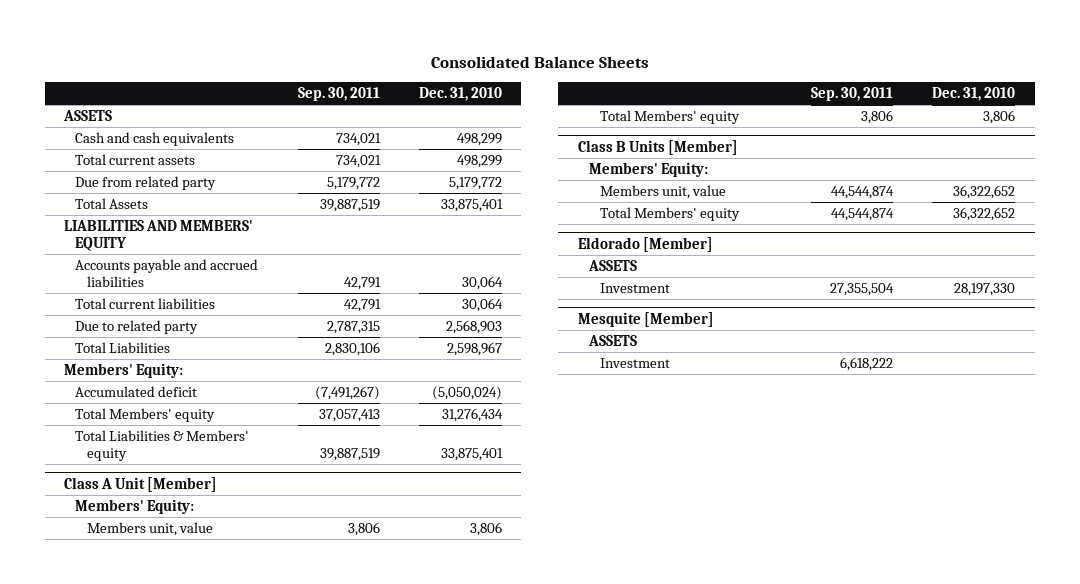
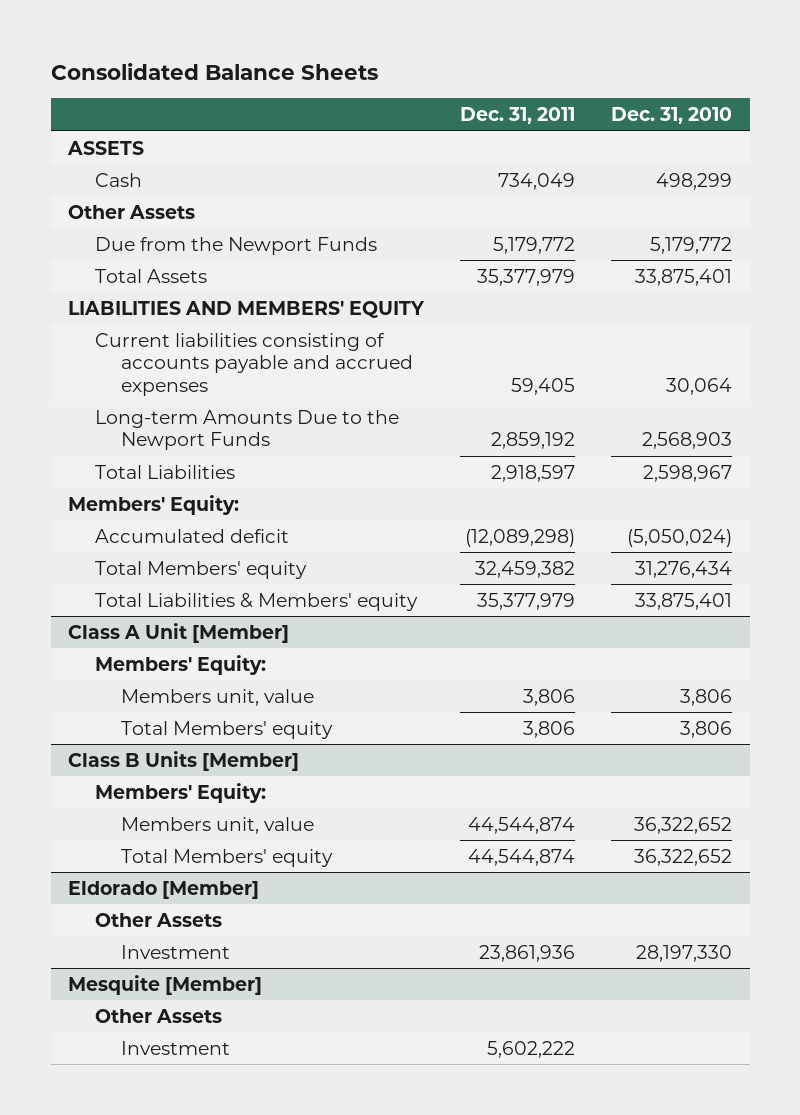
- | Sep. 30, 2011 | Dec. 31, 2010
+ | Dec. 31, 2011 | Dec. 31, 2010
- Cash and cash equivalents | 734,021 | 498,299
- Total current assets | 734,021 | 498,299
- Due from related party | 5,179,772 | 5,179,772
+ Cash | 734,049 | 498,299
+ Other Assets
+ Due from the Newport Funds | 5,179,772 | 5,179,772
- Accounts payable and accrued liabilities | 42,791 | 30,064
- Total current liabilities | 42,791 | 30,064
- Due to related party | 2,787,315 | 2,568,903
+ Current liabilities consisting of accounts payable and accrued expenses | 59,405 | 30,064
+ Long-term Amounts Due to the Newport Funds | 2,859,192 | 2,568,903
@ Eldorado [Member]
- ASSETS
+ Other Assets
@ Mesquite [Member]
- ASSETS
+ Other Assets

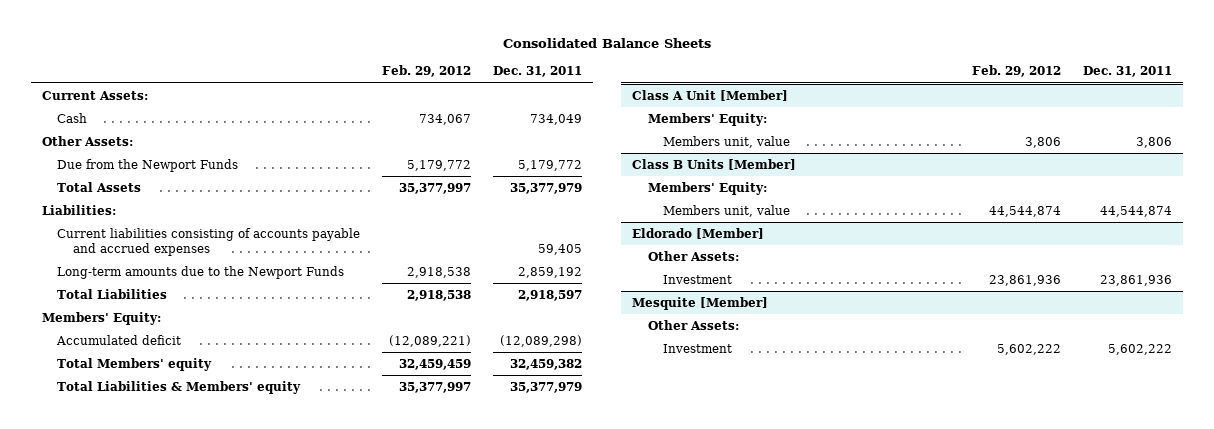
- | Dec. 31, 2011 | Dec. 31, 2010
+ | Feb. 29, 2012 | Dec. 31, 2011
- ASSETS
+ Current Assets:
- Other Assets
+ Other Assets:
- LIABILITIES AND MEMBERS' EQUITY
+ Liabilities:
- Long-term Amounts Due to the Newport Funds | 2,859,192 | 2,568,903
+ Long-term amounts due to the Newport Funds | 2,918,538 | 2,859,192
@ Class A Unit [Member]
- Total Members' equity | 3,806 | 3,806
@ Class B Units [Member]
- Total Members' equity | 44,544,874 | 36,322,652
@ Eldorado [Member]
- Other Assets
+ Other Assets:
@ Mesquite [Member]
- Other Assets
+ Other Assets:

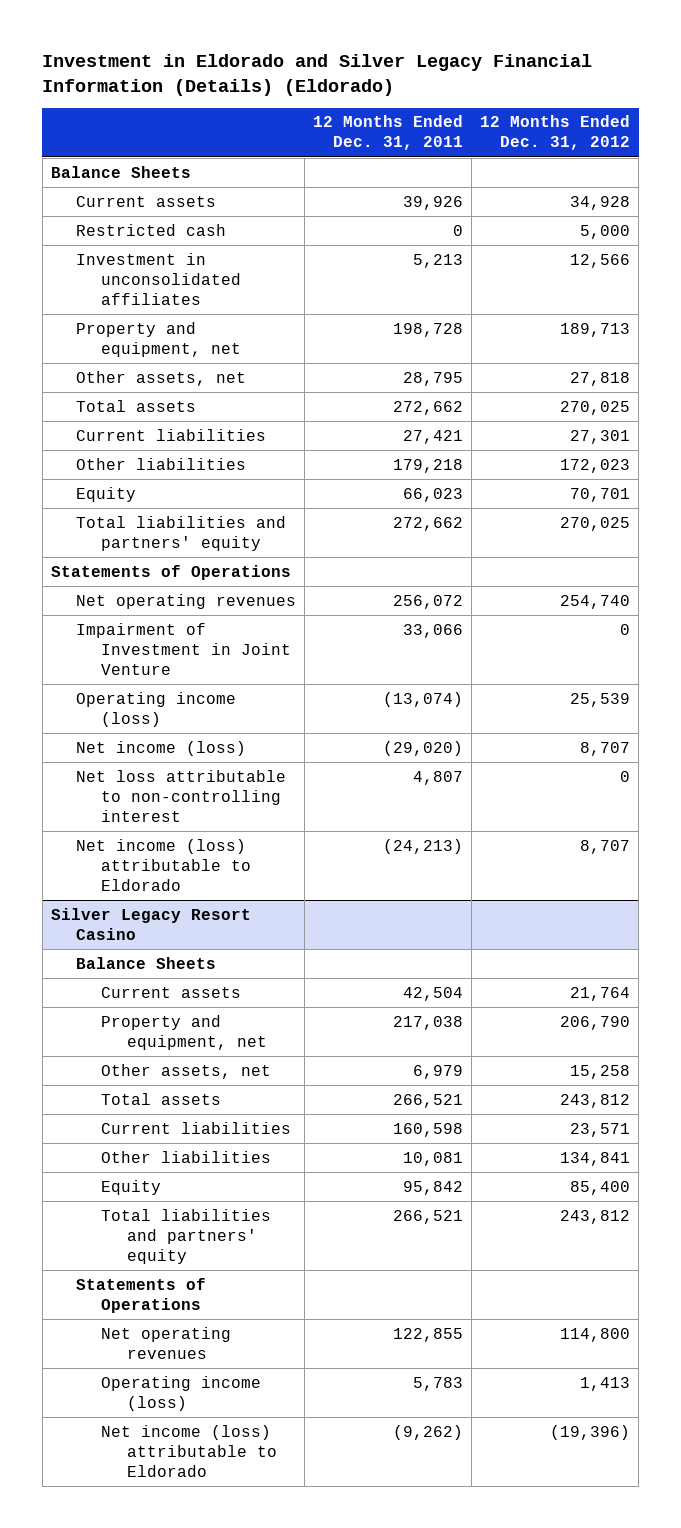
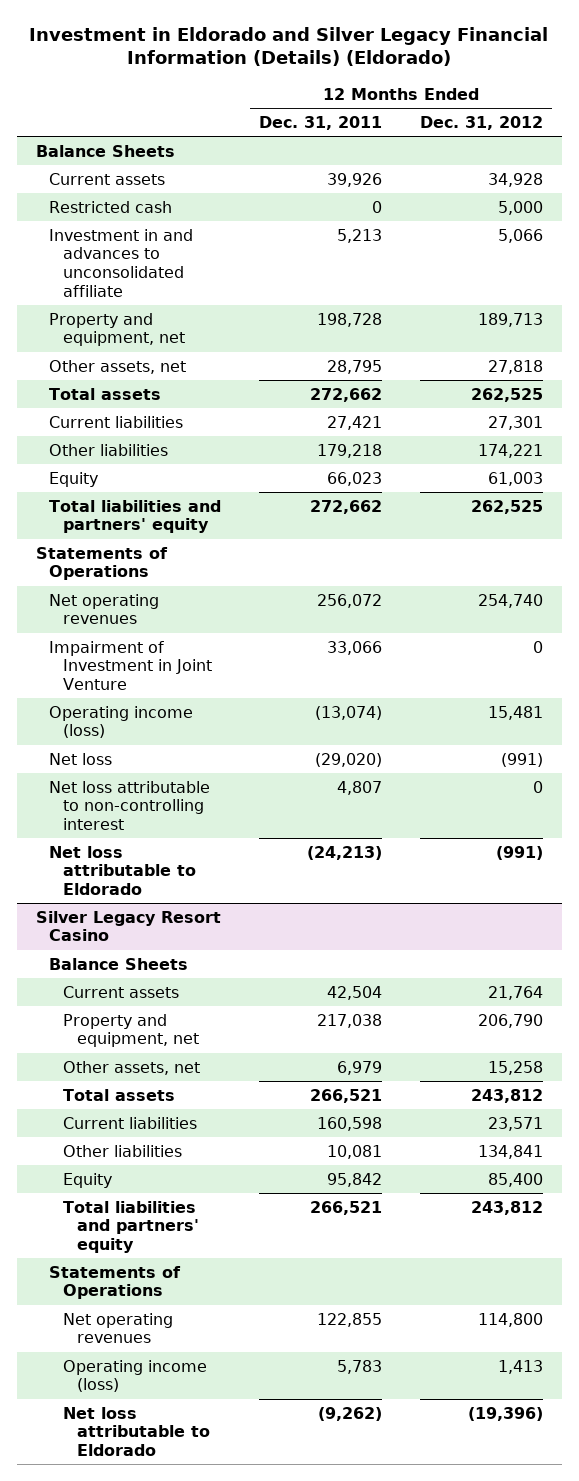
- Investment in unconsolidated affiliates | 5,213 | 12,566
+ Investment in and advances to unconsolidated affiliate | 5,213 | 5,066
- Total assets | 272,662 | 270,025
+ Total assets | 272,662 | 262,525
- Other liabilities | 179,218 | 172,023
- Equity | 66,023 | 70,701
- Total liabilities and partners' equity | 272,662 | 270,025
+ Other liabilities | 179,218 | 174,221
+ Equity | 66,023 | 61,003
+ Total liabilities and partners' equity | 272,662 | 262,525
- Operating income (loss) | (13,074) | 25,539
- Net income (loss) | (29,020) | 8,707
+ Operating income (loss) | (13,074) | 15,481
+ Net loss | (29,020) | (991)
- Net income (loss) attributable to Eldorado | (24,213) | 8,707
+ Net loss attributable to Eldorado | (24,213) | (991)
@ Silver Legacy Resort Casino
- Net income (loss) attributable to Eldorado | (9,262) | (19,396)
+ Net loss attributable to Eldorado | (9,262) | (19,396)

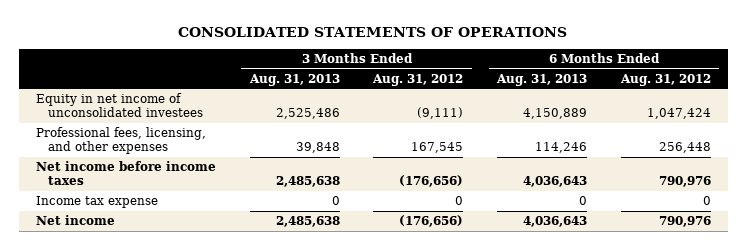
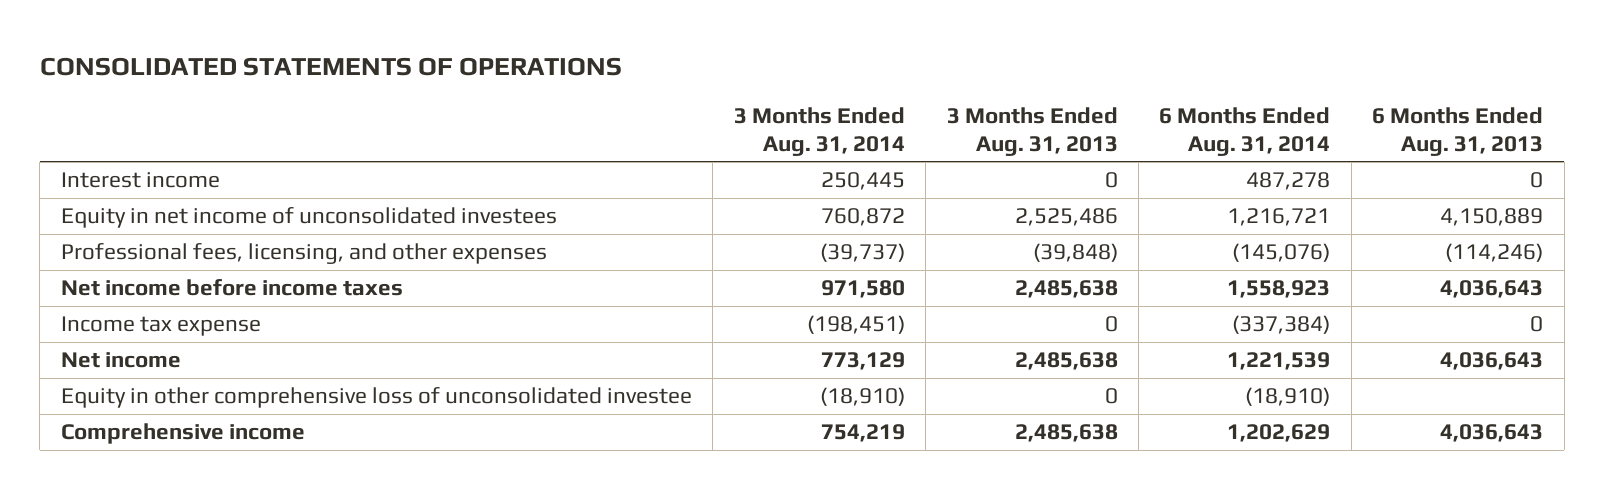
- | 3 Months Ended Aug. 31, 2013 | 3 Months Ended Aug. 31, 2012 | 6 Months Ended Aug. 31, 2013 | 6 Months Ended Aug. 31, 2012
+ | 3 Months Ended Aug. 31, 2014 | 3 Months Ended Aug. 31, 2013 | 6 Months Ended Aug. 31, 2014 | 6 Months Ended Aug. 31, 2013
+ Interest income | 250,445 | 0 | 487,278 | 0
- Professional fees, licensing, and other expenses | 39,848 | 167,545 | 114,246 | 256,448
+ Professional fees, licensing, and other expenses | (39,737) | (39,848) | (145,076) | (114,246)
+ Equity in other comprehensive loss of unconsolidated investee | (18,910) | 0 | (18,910) |
+ Comprehensive income | 754,219 | 2,485,638 | 1,202,629 | 4,036,643

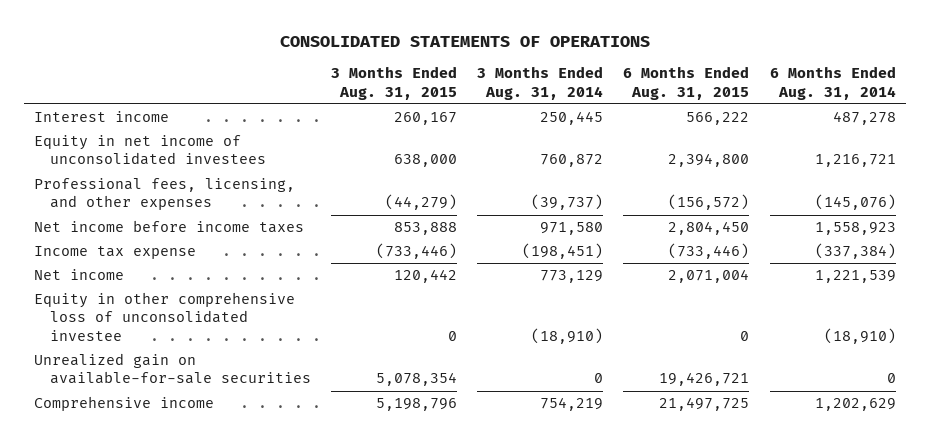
- | 3 Months Ended Aug. 31, 2014 | 3 Months Ended Aug. 31, 2013 | 6 Months Ended Aug. 31, 2014 | 6 Months Ended Aug. 31, 2013
+ | 3 Months Ended Aug. 31, 2015 | 3 Months Ended Aug. 31, 2014 | 6 Months Ended Aug. 31, 2015 | 6 Months Ended Aug. 31, 2014
+ Unrealized gain on available-for-sale securities | 5,078,354 | 0 | 19,426,721 | 0

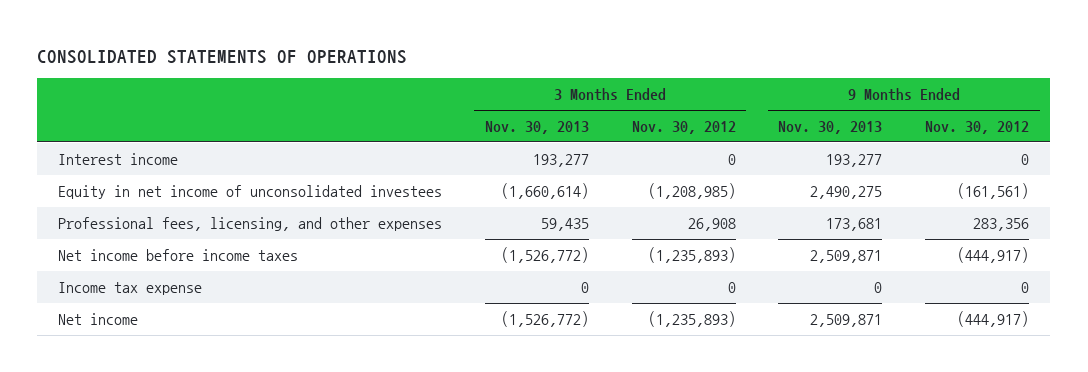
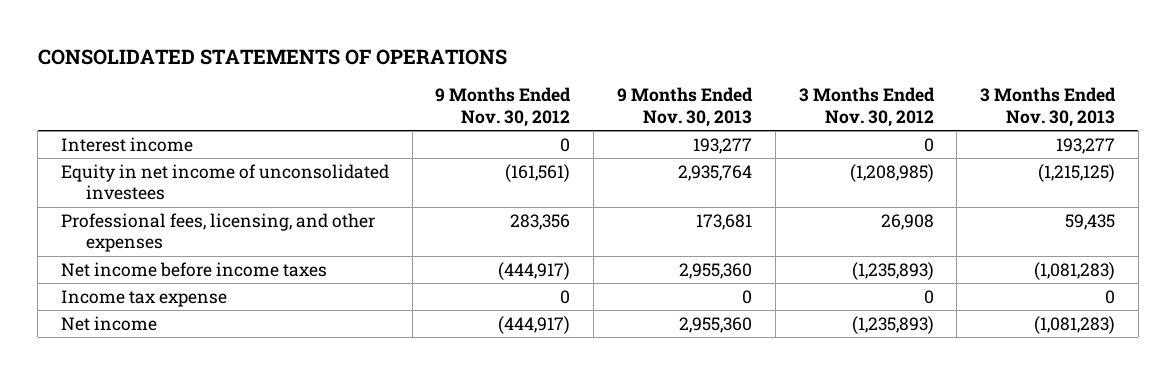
- | 3 Months Ended Nov. 30, 2013 | 3 Months Ended Nov. 30, 2012 | 9 Months Ended Nov. 30, 2013 | 9 Months Ended Nov. 30, 2012
+ | 9 Months Ended Nov. 30, 2012 | 9 Months Ended Nov. 30, 2013 | 3 Months Ended Nov. 30, 2012 | 3 Months Ended Nov. 30, 2013
- Equity in net income of unconsolidated investees | (1,660,614) | (1,208,985) | 2,490,275 | (161,561)
+ Equity in net income of unconsolidated investees | (161,561) | 2,935,764 | (1,208,985) | (1,215,125)
- Net income before income taxes | (1,526,772) | (1,235,893) | 2,509,871 | (444,917)
+ Net income before income taxes | (444,917) | 2,955,360 | (1,235,893) | (1,081,283)
- Net income | (1,526,772) | (1,235,893) | 2,509,871 | (444,917)
+ Net income | (444,917) | 2,955,360 | (1,235,893) | (1,081,283)

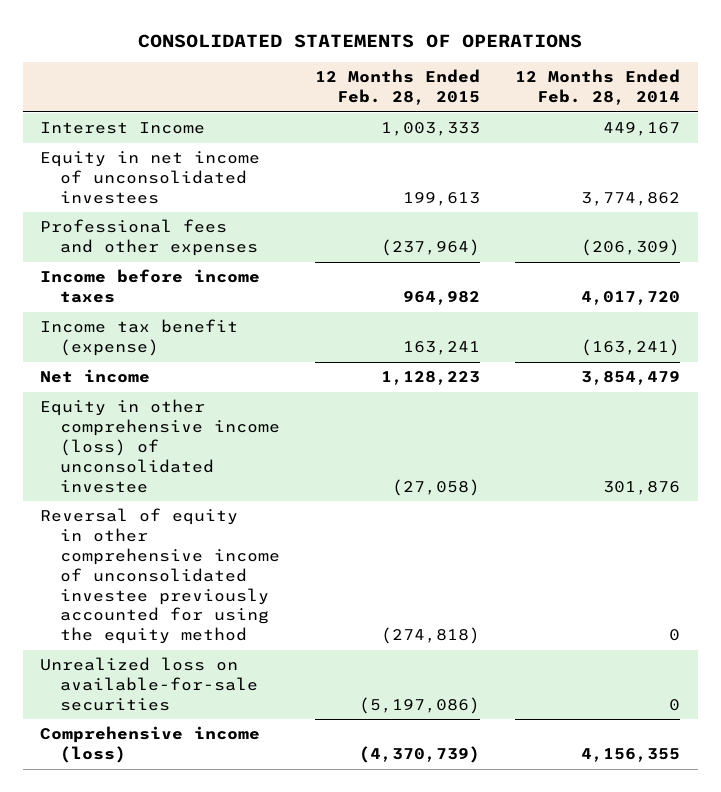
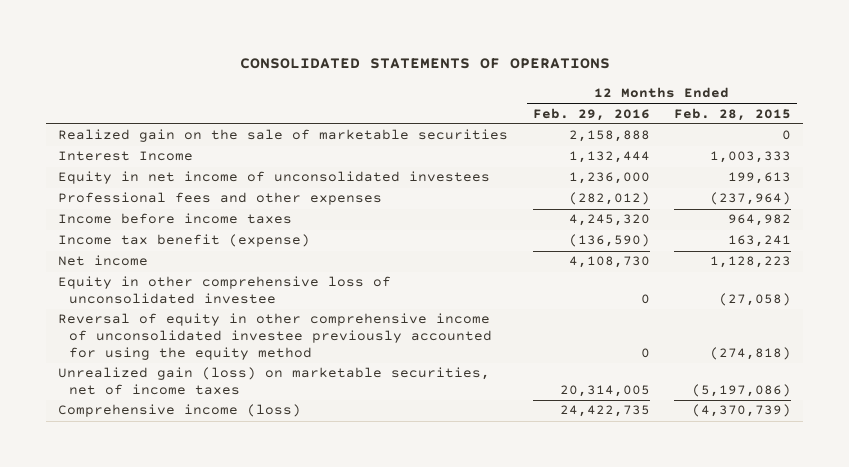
- | 12 Months Ended Feb. 28, 2015 | 12 Months Ended Feb. 28, 2014
+ | 12 Months Ended Feb. 29, 2016 | 12 Months Ended Feb. 28, 2015
+ Realized gain on the sale of marketable securities | 2,158,888 | 0
- Equity in other comprehensive income (loss) of unconsolidated investee | (27,058) | 301,876
+ Equity in other comprehensive loss of unconsolidated investee | 0 | (27,058)
- Unrealized loss on available-for-sale securities | (5,197,086) | 0
+ Unrealized gain (loss) on marketable securities, net of income taxes | 20,314,005 | (5,197,086)

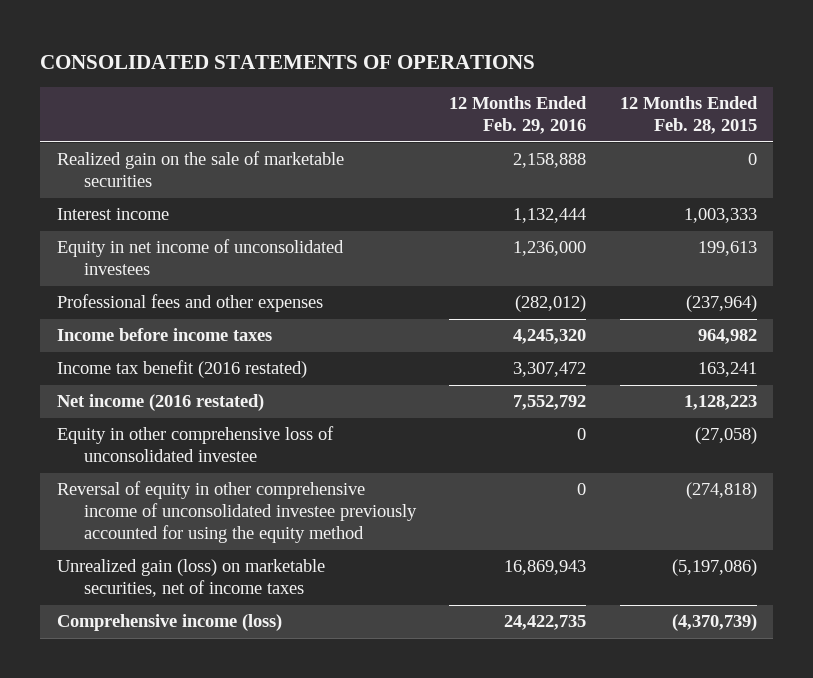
- Interest Income | 1,132,444 | 1,003,333
+ Interest income | 1,132,444 | 1,003,333
- Income tax benefit (expense) | (136,590) | 163,241
- Net income | 4,108,730 | 1,128,223
+ Income tax benefit (2016 restated) | 3,307,472 | 163,241
+ Net income (2016 restated) | 7,552,792 | 1,128,223
- Unrealized gain (loss) on marketable securities, net of income taxes | 20,314,005 | (5,197,086)
+ Unrealized gain (loss) on marketable securities, net of income taxes | 16,869,943 | (5,197,086)

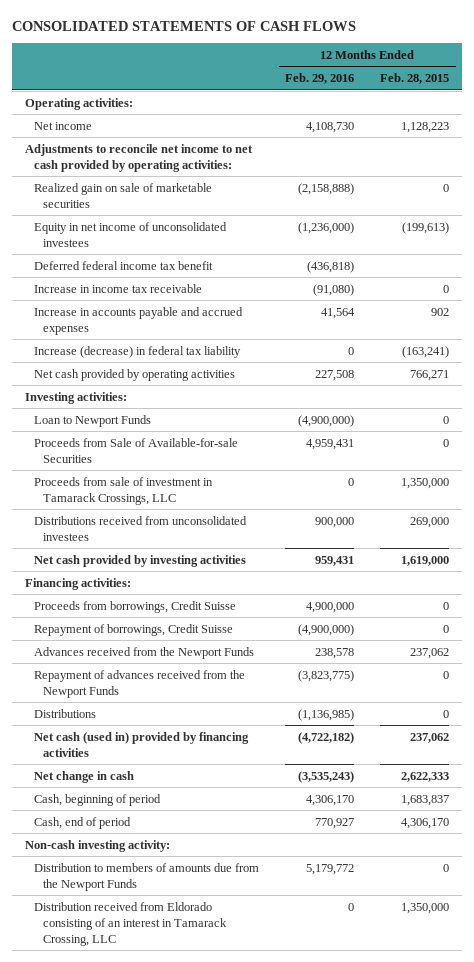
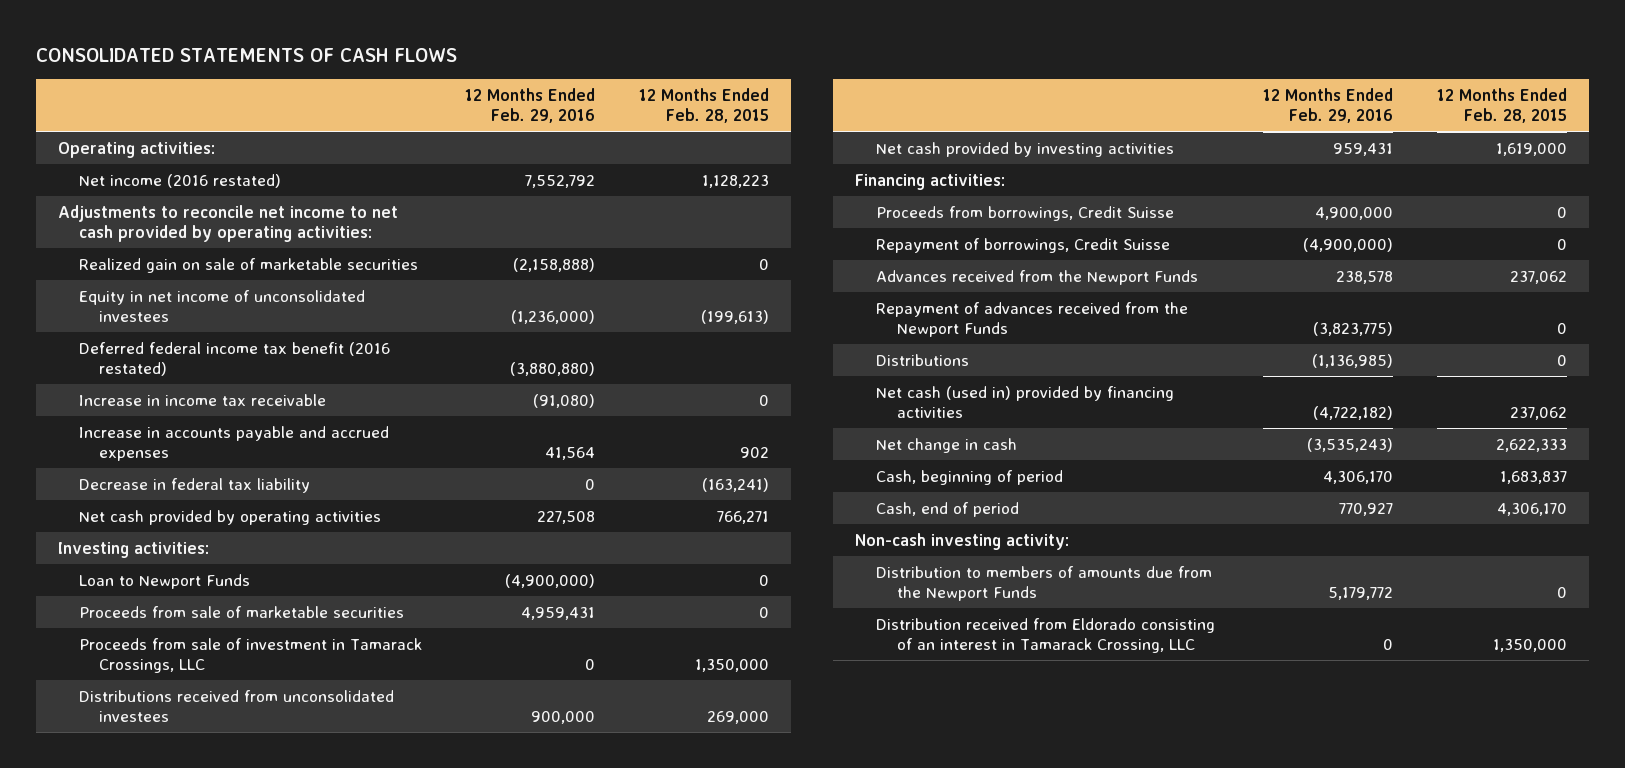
- Net income | 4,108,730 | 1,128,223
+ Net income (2016 restated) | 7,552,792 | 1,128,223
- Deferred federal income tax benefit | (436,818) |
+ Deferred federal income tax benefit (2016 restated) | (3,880,880) |
- Increase (decrease) in federal tax liability | 0 | (163,241)
+ Decrease in federal tax liability | 0 | (163,241)
- Proceeds from Sale of Available-for-sale Securities | 4,959,431 | 0
+ Proceeds from sale of marketable securities | 4,959,431 | 0

